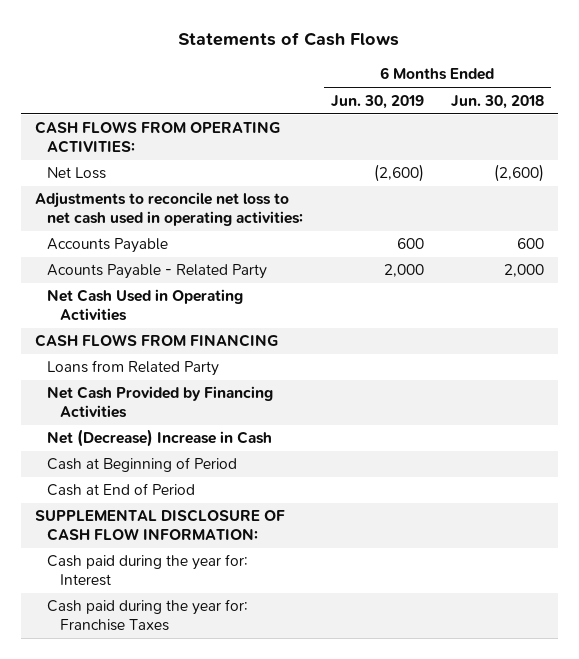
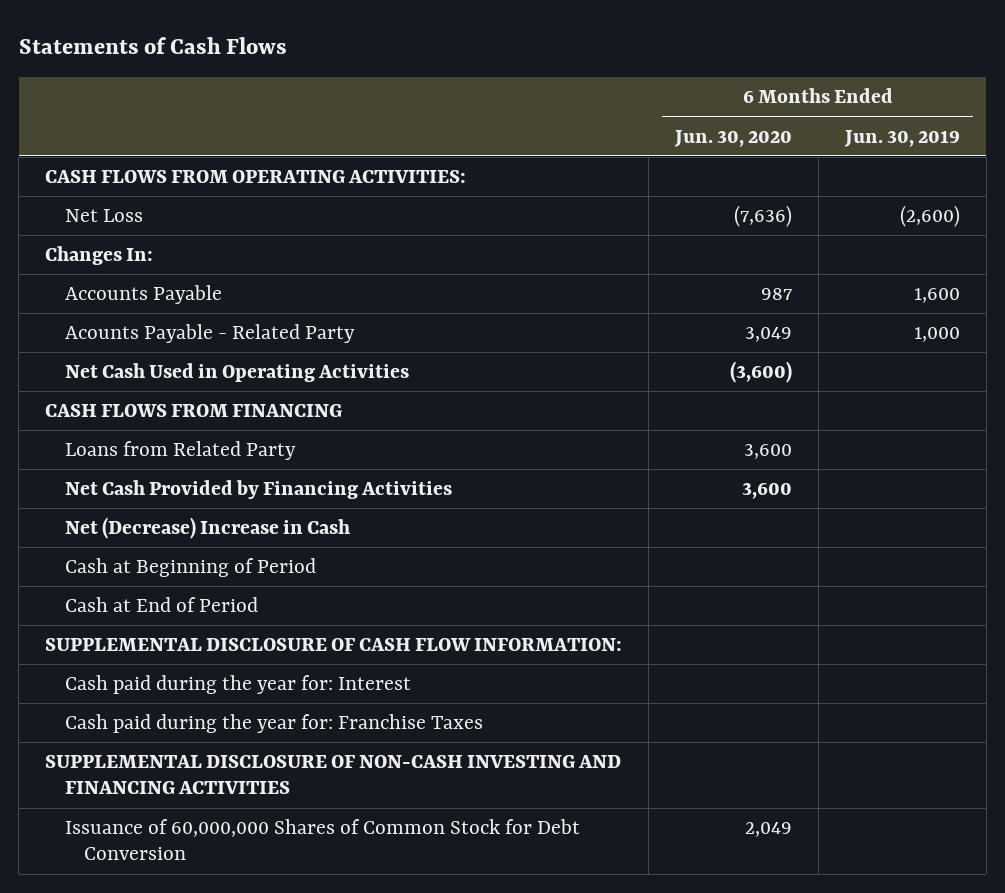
- | 6 Months Ended Jun. 30, 2019 | 6 Months Ended Jun. 30, 2018
+ | 6 Months Ended Jun. 30, 2020 | 6 Months Ended Jun. 30, 2019
- Adjustments to reconcile net loss to net cash used in operating activities:
- Accounts Payable | 600 | 600
- Acounts Payable - Related Party | 2,000 | 2,000
+ Changes In:
+ Accounts Payable | 987 | 1,600
+ Acounts Payable - Related Party | 3,049 | 1,000
+ SUPPLEMENTAL DISCLOSURE OF NON-CASH INVESTING AND FINANCING ACTIVITIES
+ Issuance of 60,000,000 Shares of Common Stock for Debt Conversion | 2,049 |

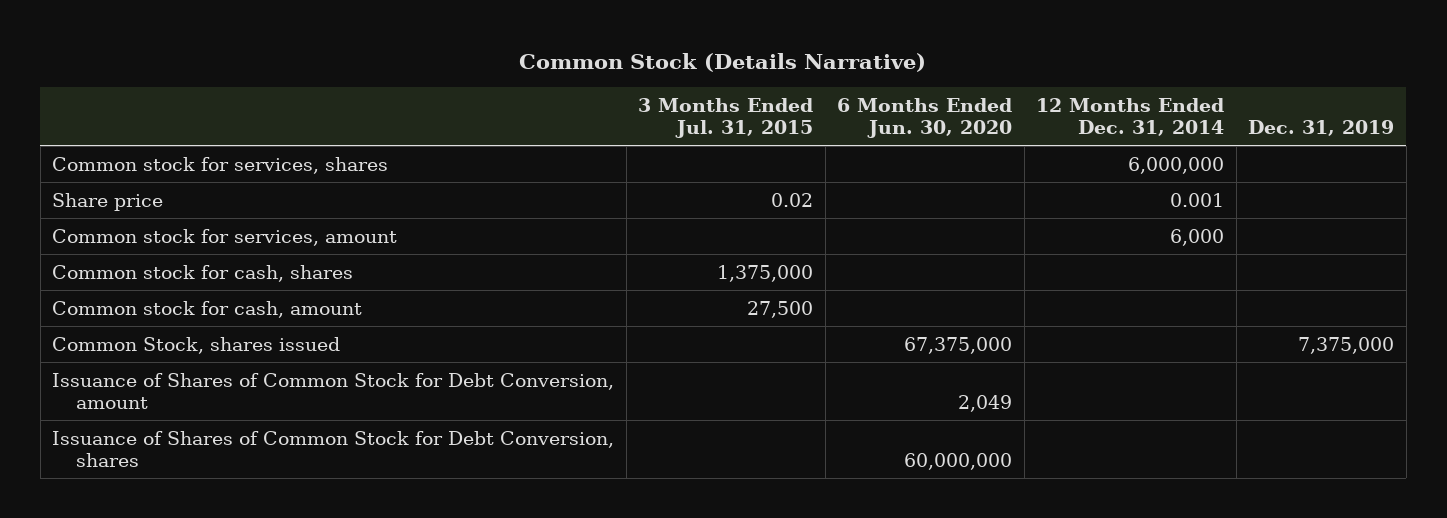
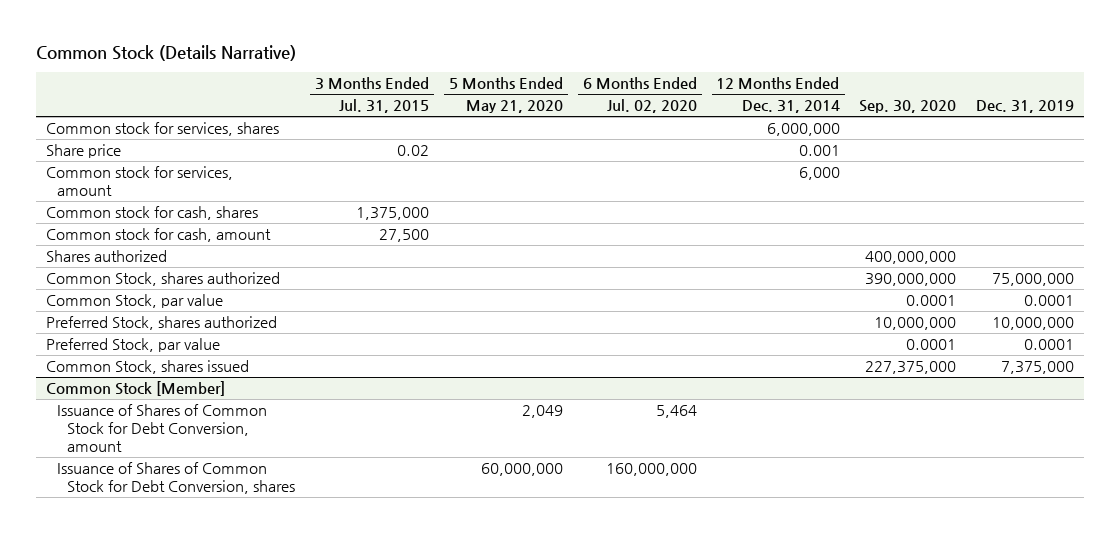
- | 3 Months Ended Jul. 31, 2015 | 6 Months Ended Jun. 30, 2020 | 12 Months Ended Dec. 31, 2014 | Dec. 31, 2019
+ | 3 Months Ended Jul. 31, 2015 | 5 Months Ended May 21, 2020 | 6 Months Ended Jul. 02, 2020 | 12 Months Ended Dec. 31, 2014 | Sep. 30, 2020 | Dec. 31, 2019
+ Shares authorized | | | | | 400,000,000 |
+ Common Stock, shares authorized | | | | | 390,000,000 | 75,000,000
+ Common Stock, par value | | | | | 0.0001 | 0.0001
+ Preferred Stock, shares authorized | | | | | 10,000,000 | 10,000,000
+ Preferred Stock, par value | | | | | 0.0001 | 0.0001
- Issuance of Shares of Common Stock for Debt Conversion, amount | | 2,049 | |
- Issuance of Shares of Common Stock for Debt Conversion, shares | | 60,000,000 | |
+ Common Stock [Member]
+ Issuance of Shares of Common Stock for Debt Conversion, amount | | 2,049 | 5,464 | | |
+ Issuance of Shares of Common Stock for Debt Conversion, shares | | 60,000,000 | 160,000,000 | | |

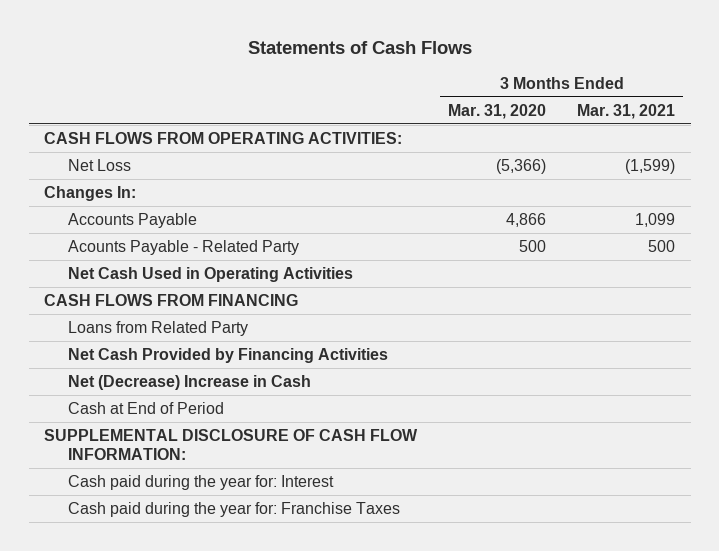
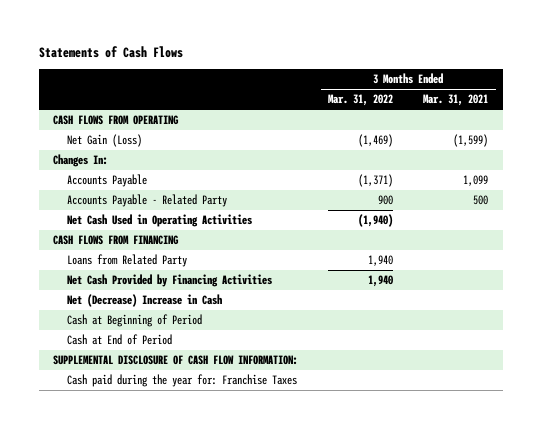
- | 3 Months Ended Mar. 31, 2020 | 3 Months Ended Mar. 31, 2021
+ | 3 Months Ended Mar. 31, 2022 | 3 Months Ended Mar. 31, 2021
- CASH FLOWS FROM OPERATING ACTIVITIES:
- Net Loss | (5,366) | (1,599)
+ CASH FLOWS FROM OPERATING
+ Net Gain (Loss) | (1,469) | (1,599)
- Acounts Payable - Related Party | 500 | 500
+ Accounts Payable - Related Party | 900 | 500
+ Cash at Beginning of Period
- Cash paid during the year for: Interest

